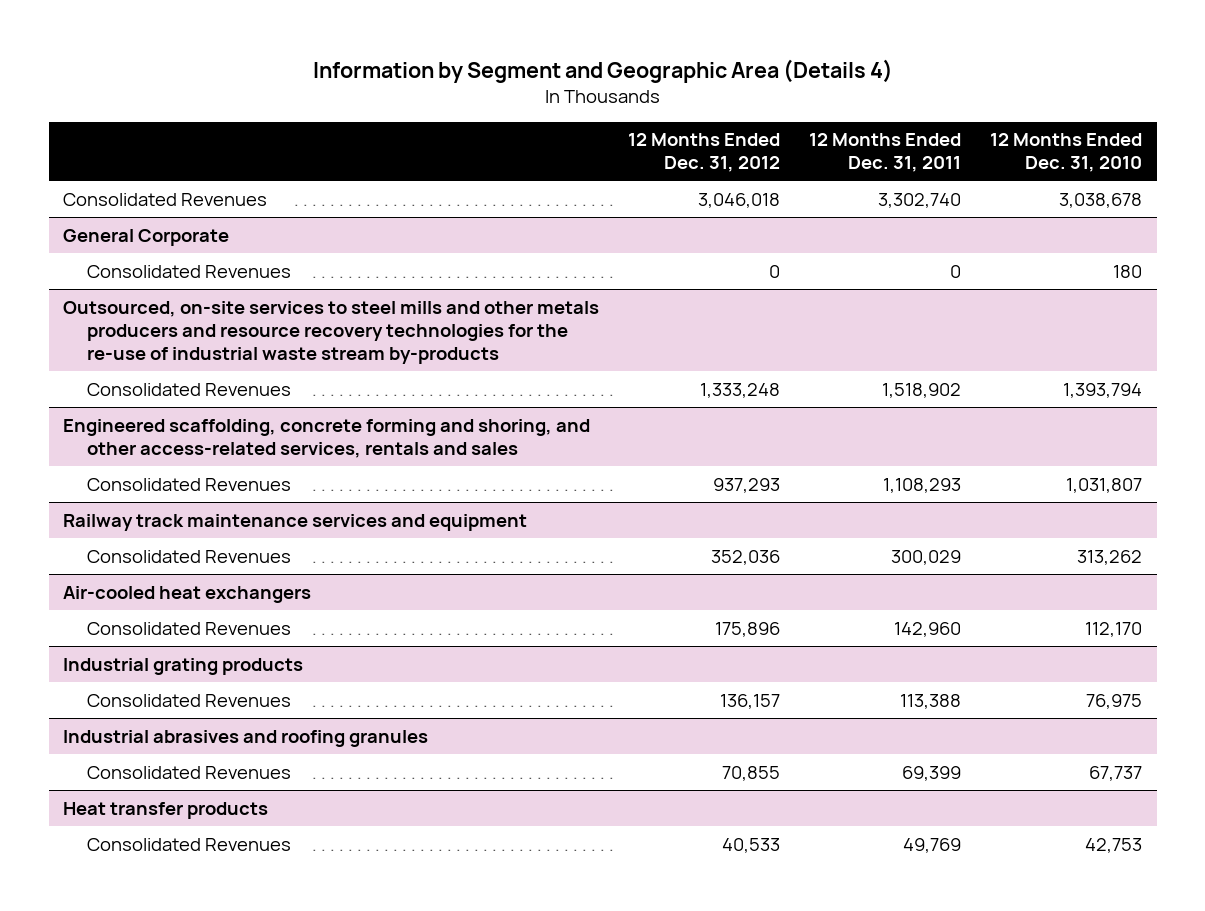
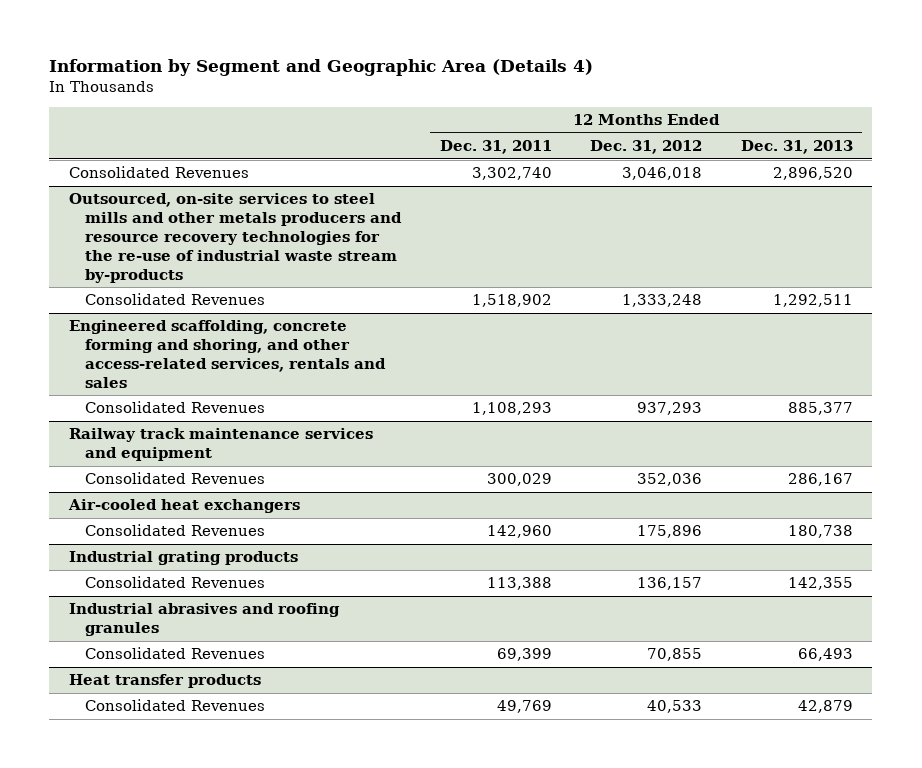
- | 12 Months Ended Dec. 31, 2012 | 12 Months Ended Dec. 31, 2011 | 12 Months Ended Dec. 31, 2010
+ | 12 Months Ended Dec. 31, 2011 | 12 Months Ended Dec. 31, 2012 | 12 Months Ended Dec. 31, 2013
- General Corporate
- Consolidated Revenues | 0 | 0 | 180

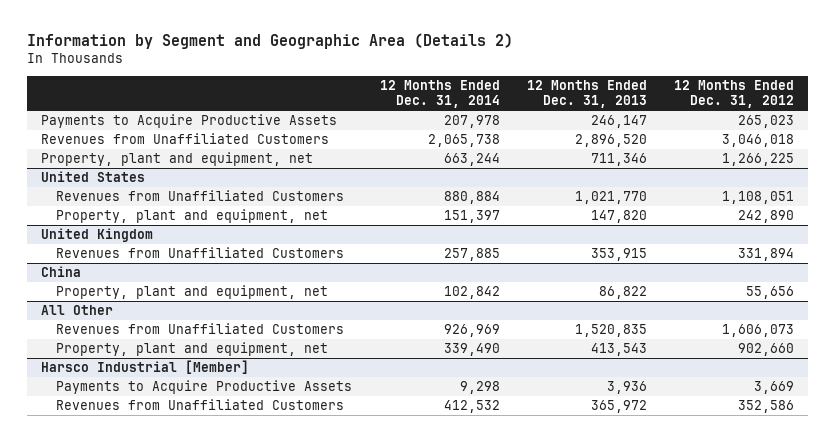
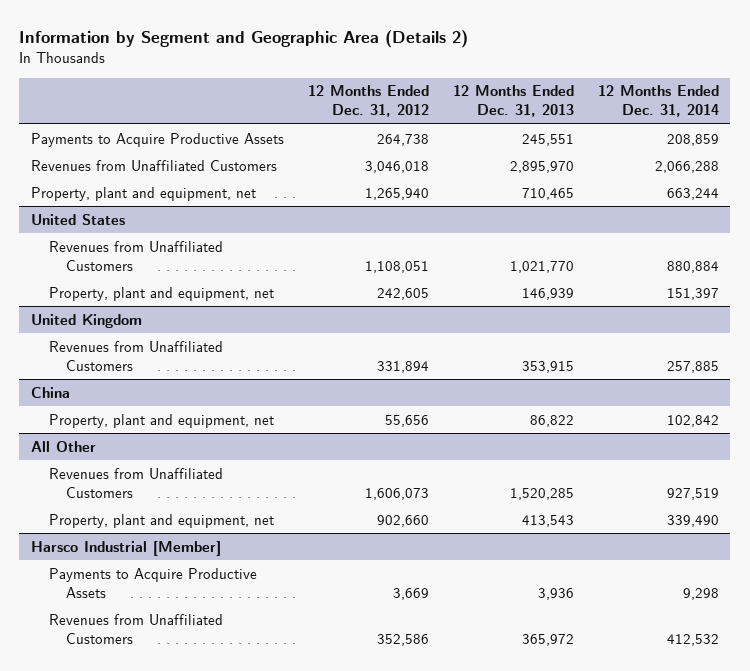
- | 12 Months Ended Dec. 31, 2014 | 12 Months Ended Dec. 31, 2013 | 12 Months Ended Dec. 31, 2012
+ | 12 Months Ended Dec. 31, 2012 | 12 Months Ended Dec. 31, 2013 | 12 Months Ended Dec. 31, 2014
- Payments to Acquire Productive Assets | 207,978 | 246,147 | 265,023
- Revenues from Unaffiliated Customers | 2,065,738 | 2,896,520 | 3,046,018
- Property, plant and equipment, net | 663,244 | 711,346 | 1,266,225
+ Payments to Acquire Productive Assets | 264,738 | 245,551 | 208,859
+ Revenues from Unaffiliated Customers | 3,046,018 | 2,895,970 | 2,066,288
+ Property, plant and equipment, net | 1,265,940 | 710,465 | 663,244
@ United States
- Property, plant and equipment, net | 151,397 | 147,820 | 242,890
+ Property, plant and equipment, net | 242,605 | 146,939 | 151,397
@ All Other
- Revenues from Unaffiliated Customers | 926,969 | 1,520,835 | 1,606,073
+ Revenues from Unaffiliated Customers | 1,606,073 | 1,520,285 | 927,519

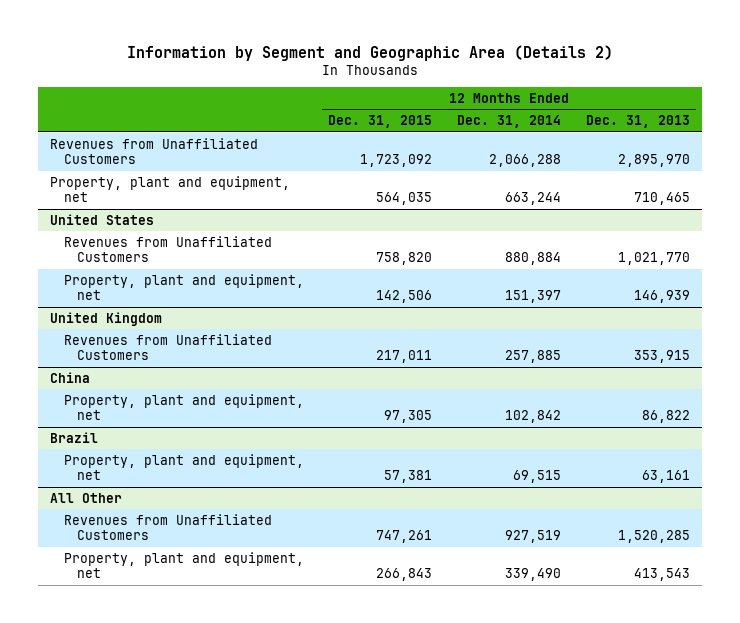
- | 12 Months Ended Dec. 31, 2012 | 12 Months Ended Dec. 31, 2013 | 12 Months Ended Dec. 31, 2014
+ | 12 Months Ended Dec. 31, 2015 | 12 Months Ended Dec. 31, 2014 | 12 Months Ended Dec. 31, 2013
- Payments to Acquire Productive Assets | 264,738 | 245,551 | 208,859
+ Brazil
+ Property, plant and equipment, net | 57,381 | 69,515 | 63,161
- Harsco Industrial [Member]
- Payments to Acquire Productive Assets | 3,669 | 3,936 | 9,298
- Revenues from Unaffiliated Customers | 352,586 | 365,972 | 412,532

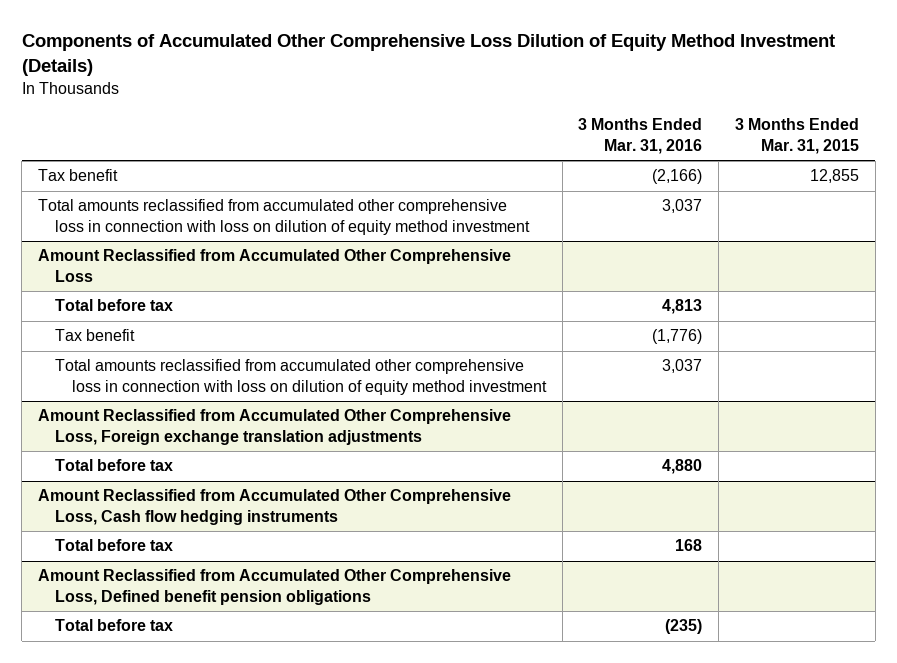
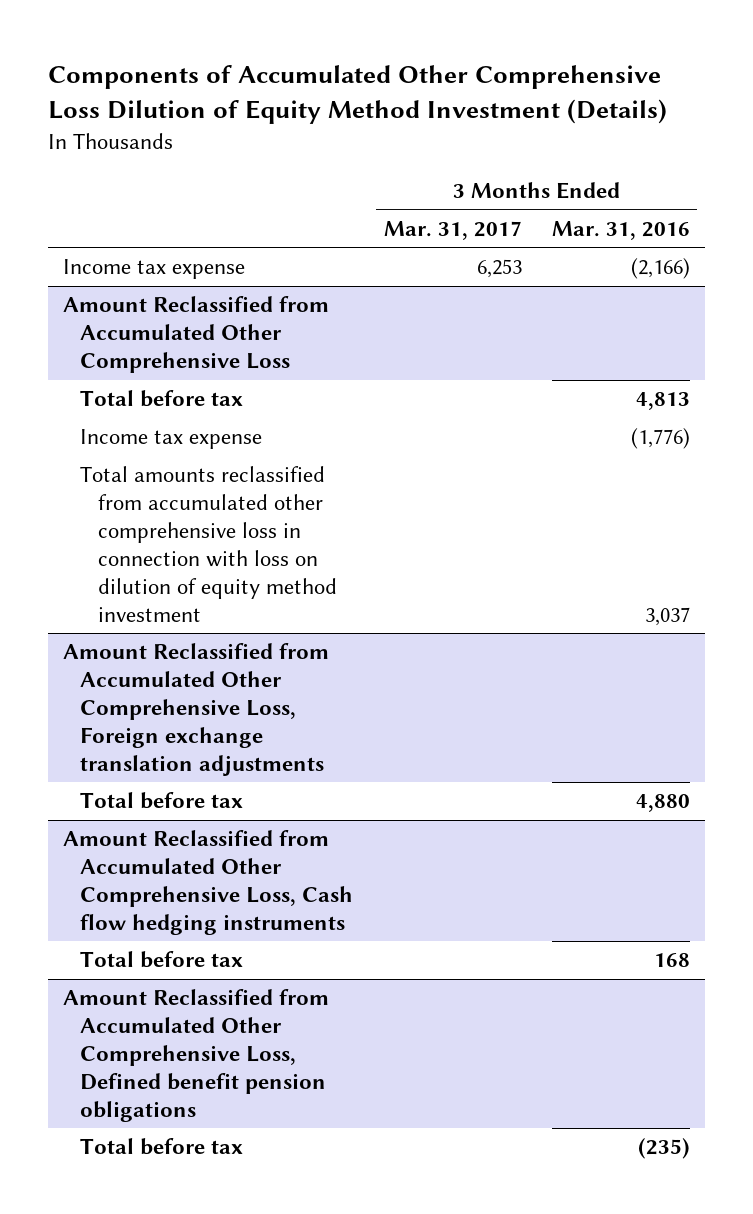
- | 3 Months Ended Mar. 31, 2016 | 3 Months Ended Mar. 31, 2015
+ | 3 Months Ended Mar. 31, 2017 | 3 Months Ended Mar. 31, 2016
- Tax benefit | (2,166) | 12,855
- Total amounts reclassified from accumulated other comprehensive loss in connection with loss on dilution of equity method investment | 3,037 |
+ Income tax expense | 6,253 | (2,166)
@ Amount Reclassified from Accumulated Other Comprehensive Loss
- Tax benefit | (1,776) |
+ Income tax expense | | (1,776)

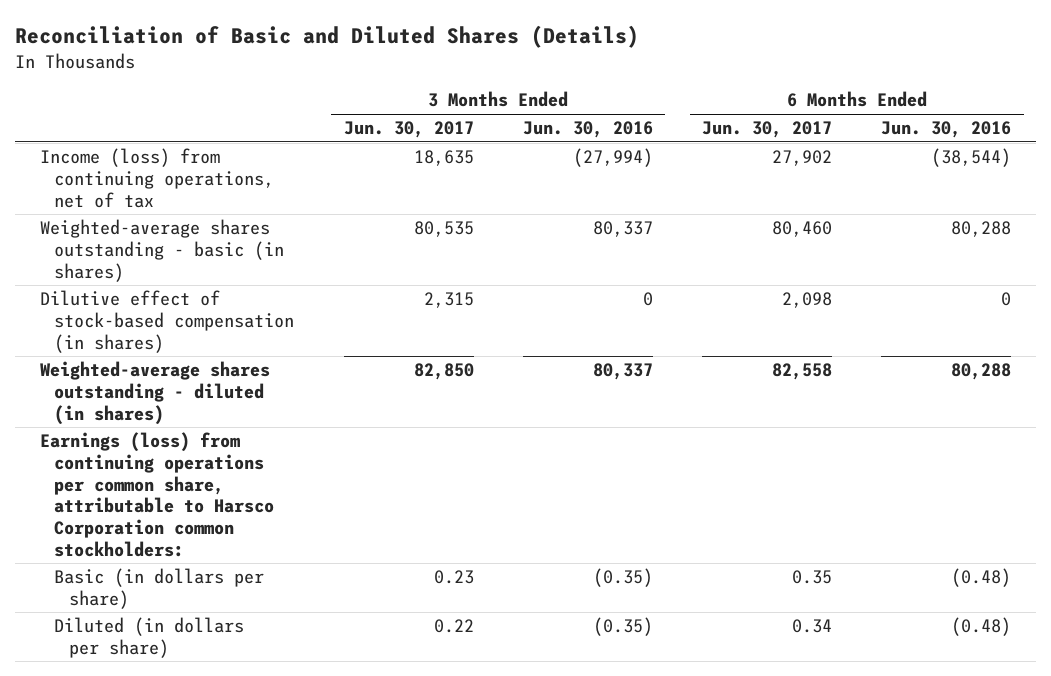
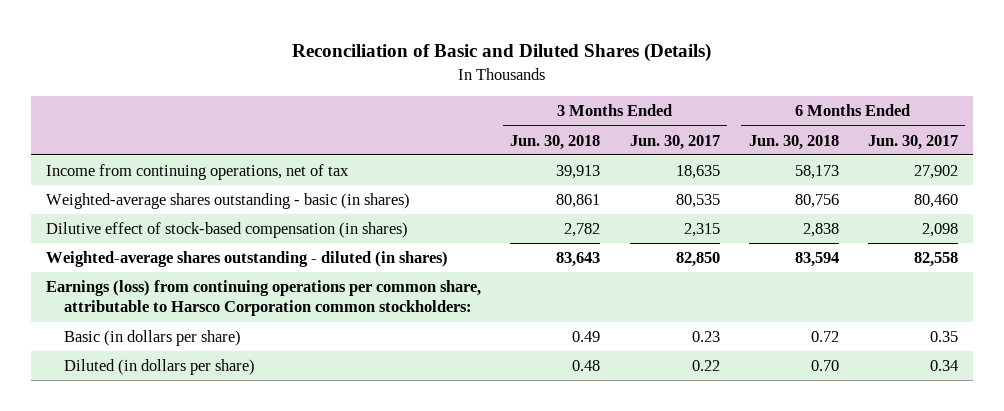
- | 3 Months Ended Jun. 30, 2017 | 3 Months Ended Jun. 30, 2016 | 6 Months Ended Jun. 30, 2017 | 6 Months Ended Jun. 30, 2016
+ | 3 Months Ended Jun. 30, 2018 | 3 Months Ended Jun. 30, 2017 | 6 Months Ended Jun. 30, 2018 | 6 Months Ended Jun. 30, 2017
- Income (loss) from continuing operations, net of tax | 18,635 | (27,994) | 27,902 | (38,544)
+ Income from continuing operations, net of tax | 39,913 | 18,635 | 58,173 | 27,902

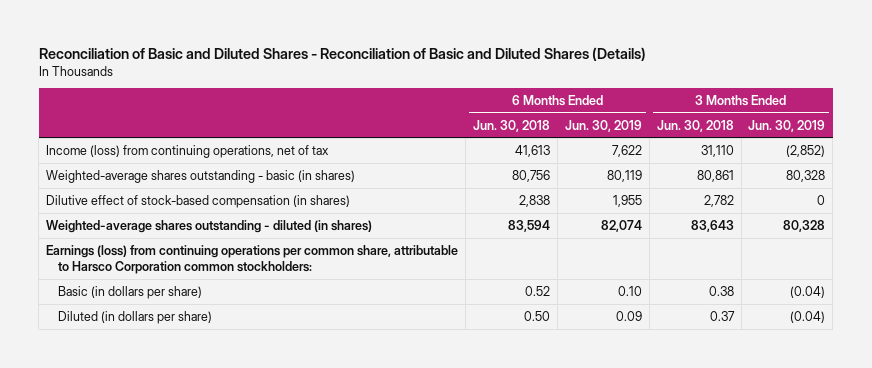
- Reconciliation of Basic and Diluted Shares (Details)
+ Reconciliation of Basic and Diluted Shares - Reconciliation of Basic and Diluted Shares (Details)
- | 3 Months Ended Jun. 30, 2018 | 3 Months Ended Jun. 30, 2017 | 6 Months Ended Jun. 30, 2018 | 6 Months Ended Jun. 30, 2017
+ | 6 Months Ended Jun. 30, 2018 | 6 Months Ended Jun. 30, 2019 | 3 Months Ended Jun. 30, 2018 | 3 Months Ended Jun. 30, 2019
- Income from continuing operations, net of tax | 39,913 | 18,635 | 58,173 | 27,902
+ Income (loss) from continuing operations, net of tax | 41,613 | 7,622 | 31,110 | (2,852)
- Basic (in dollars per share) | 0.49 | 0.23 | 0.72 | 0.35
- Diluted (in dollars per share) | 0.48 | 0.22 | 0.70 | 0.34
+ Basic (in dollars per share) | 0.52 | 0.10 | 0.38 | (0.04)
+ Diluted (in dollars per share) | 0.50 | 0.09 | 0.37 | (0.04)

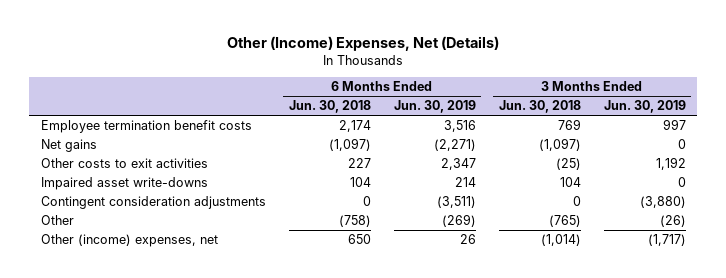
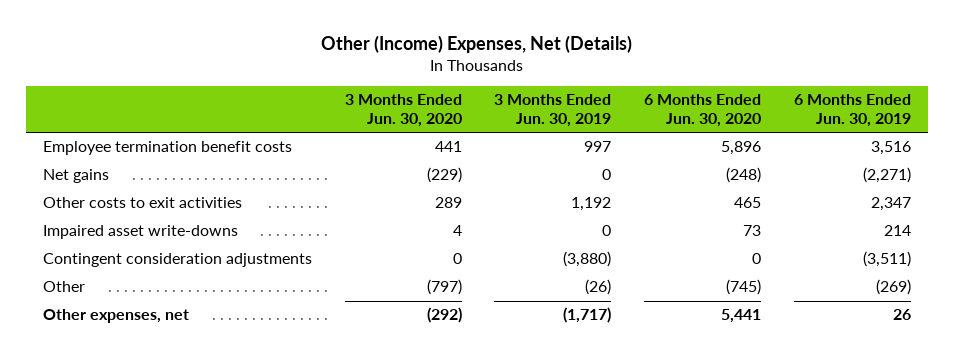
- | 6 Months Ended Jun. 30, 2018 | 6 Months Ended Jun. 30, 2019 | 3 Months Ended Jun. 30, 2018 | 3 Months Ended Jun. 30, 2019
+ | 3 Months Ended Jun. 30, 2020 | 3 Months Ended Jun. 30, 2019 | 6 Months Ended Jun. 30, 2020 | 6 Months Ended Jun. 30, 2019
- Other (income) expenses, net | 650 | 26 | (1,014) | (1,717)
+ Other expenses, net | (292) | (1,717) | 5,441 | 26

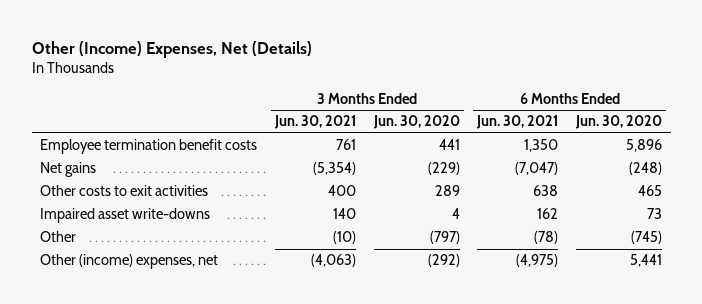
- | 3 Months Ended Jun. 30, 2020 | 3 Months Ended Jun. 30, 2019 | 6 Months Ended Jun. 30, 2020 | 6 Months Ended Jun. 30, 2019
+ | 3 Months Ended Jun. 30, 2021 | 3 Months Ended Jun. 30, 2020 | 6 Months Ended Jun. 30, 2021 | 6 Months Ended Jun. 30, 2020
- Contingent consideration adjustments | 0 | (3,880) | 0 | (3,511)
- Other expenses, net | (292) | (1,717) | 5,441 | 26
+ Other (income) expenses, net | (4,063) | (292) | (4,975) | 5,441

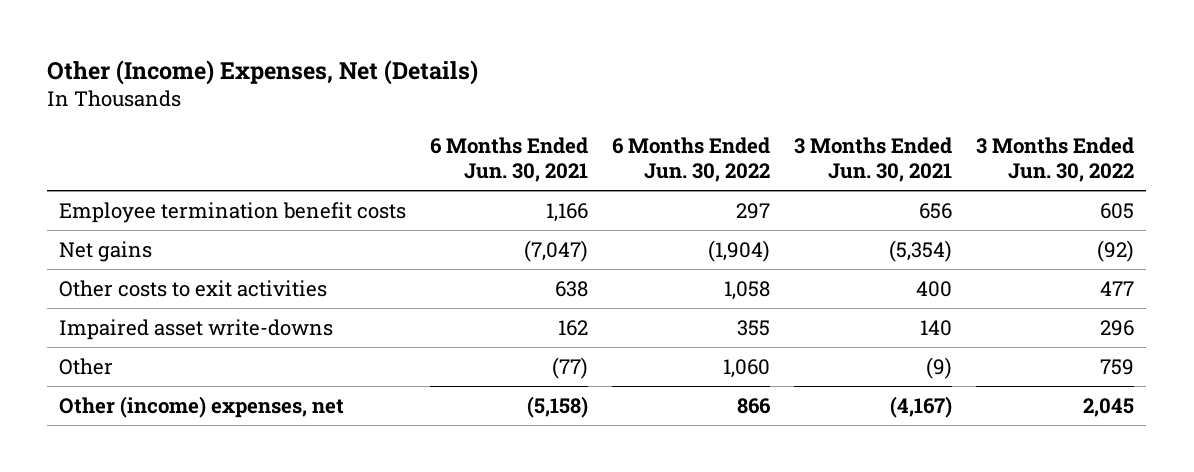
- | 3 Months Ended Jun. 30, 2021 | 3 Months Ended Jun. 30, 2020 | 6 Months Ended Jun. 30, 2021 | 6 Months Ended Jun. 30, 2020
+ | 6 Months Ended Jun. 30, 2021 | 6 Months Ended Jun. 30, 2022 | 3 Months Ended Jun. 30, 2021 | 3 Months Ended Jun. 30, 2022
- Employee termination benefit costs | 761 | 441 | 1,350 | 5,896
+ Employee termination benefit costs | 1,166 | 297 | 656 | 605
- Other | (10) | (797) | (78) | (745)
- Other (income) expenses, net | (4,063) | (292) | (4,975) | 5,441
+ Other | (77) | 1,060 | (9) | 759
+ Other (income) expenses, net | (5,158) | 866 | (4,167) | 2,045

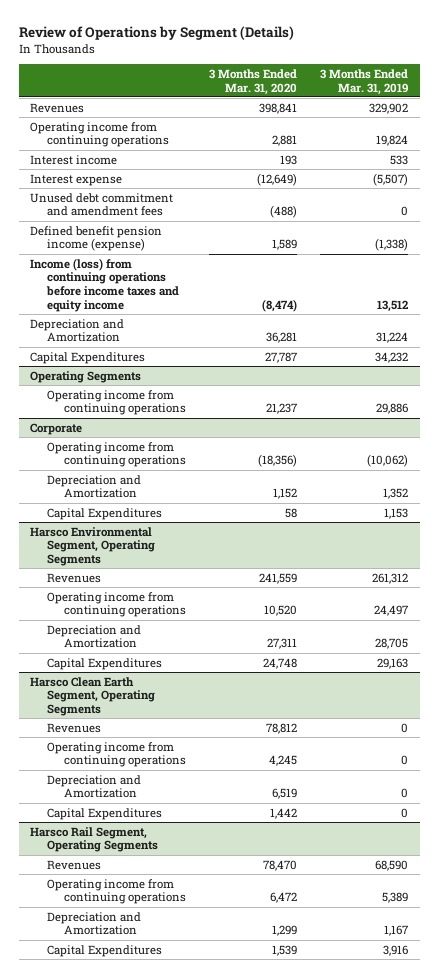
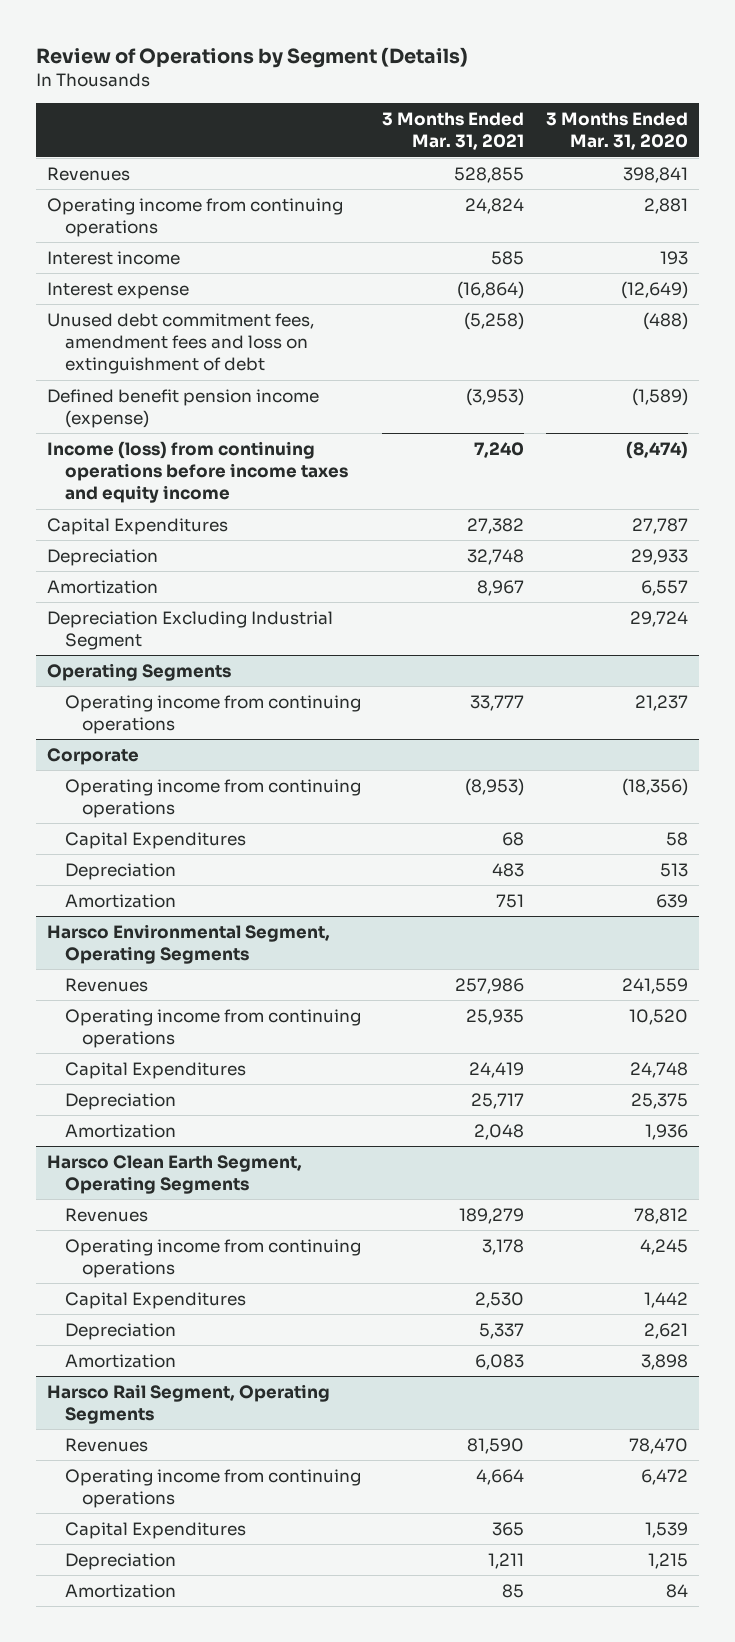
- | 3 Months Ended Mar. 31, 2020 | 3 Months Ended Mar. 31, 2019
+ | 3 Months Ended Mar. 31, 2021 | 3 Months Ended Mar. 31, 2020
- Unused debt commitment and amendment fees | (488) | 0
- Defined benefit pension income (expense) | 1,589 | (1,338)
+ Unused debt commitment fees, amendment fees and loss on extinguishment of debt | (5,258) | (488)
+ Defined benefit pension income (expense) | (3,953) | (1,589)
- Depreciation and Amortization | 36,281 | 31,224
+ Depreciation | 32,748 | 29,933
+ Amortization | 8,967 | 6,557
+ Depreciation Excluding Industrial Segment | | 29,724
@ Corporate
- Depreciation and Amortization | 1,152 | 1,352
+ Depreciation | 483 | 513
+ Amortization | 751 | 639
@ Harsco Environmental Segment, Operating Segments
- Depreciation and Amortization | 27,311 | 28,705
+ Depreciation | 25,717 | 25,375
+ Amortization | 2,048 | 1,936
@ Harsco Clean Earth Segment, Operating Segments
- Depreciation and Amortization | 6,519 | 0
+ Depreciation | 5,337 | 2,621
+ Amortization | 6,083 | 3,898
@ Harsco Rail Segment, Operating Segments
- Depreciation and Amortization | 1,299 | 1,167
+ Depreciation | 1,211 | 1,215
+ Amortization | 85 | 84

